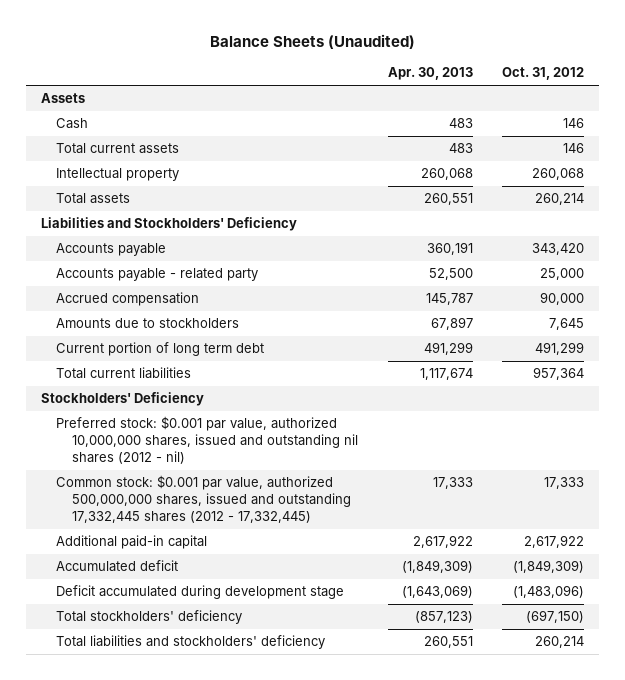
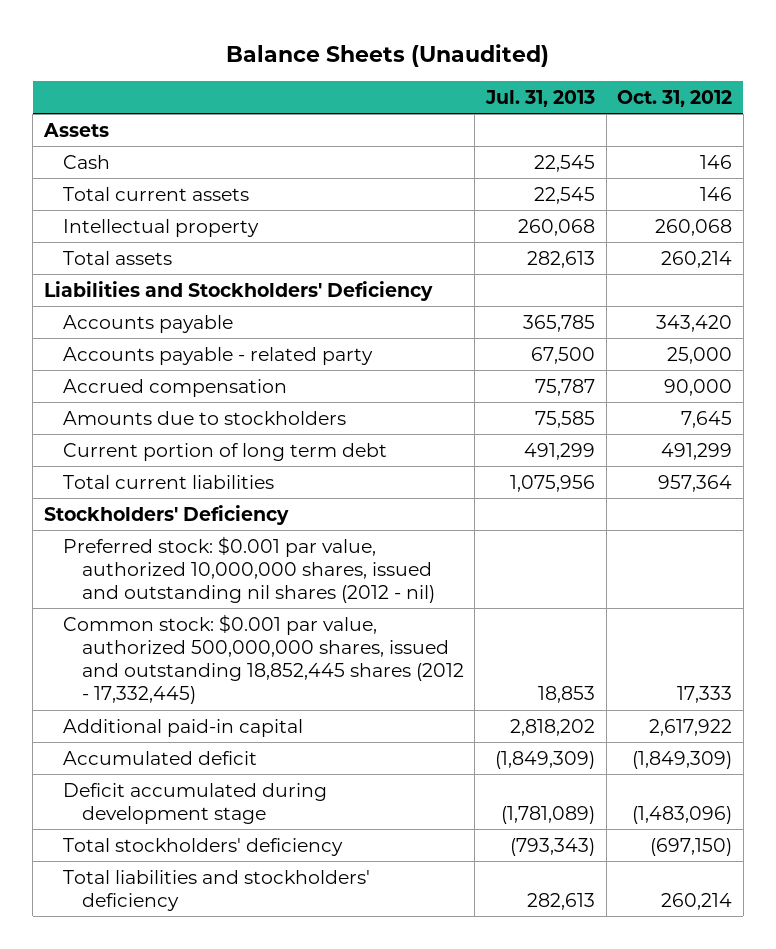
- | Apr. 30, 2013 | Oct. 31, 2012
+ | Jul. 31, 2013 | Oct. 31, 2012
- Common stock: $0.001 par value, authorized 500,000,000 shares, issued and outstanding 17,332,445 shares (2012 - 17,332,445) | 17,333 | 17,333
+ Common stock: $0.001 par value, authorized 500,000,000 shares, issued and outstanding 18,852,445 shares (2012 - 17,332,445) | 18,853 | 17,333

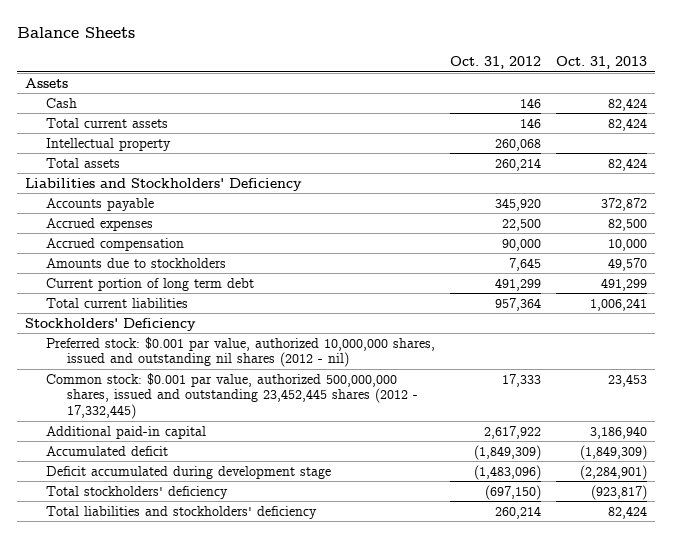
- Balance Sheets (Unaudited)
+ Balance Sheets
- | Jul. 31, 2013 | Oct. 31, 2012
+ | Oct. 31, 2012 | Oct. 31, 2013
- Accounts payable | 365,785 | 343,420
- Accounts payable - related party | 67,500 | 25,000
+ Accounts payable | 345,920 | 372,872
+ Accrued expenses | 22,500 | 82,500
- Common stock: $0.001 par value, authorized 500,000,000 shares, issued and outstanding 18,852,445 shares (2012 - 17,332,445) | 18,853 | 17,333
+ Common stock: $0.001 par value, authorized 500,000,000 shares, issued and outstanding 23,452,445 shares (2012 - 17,332,445) | 17,333 | 23,453

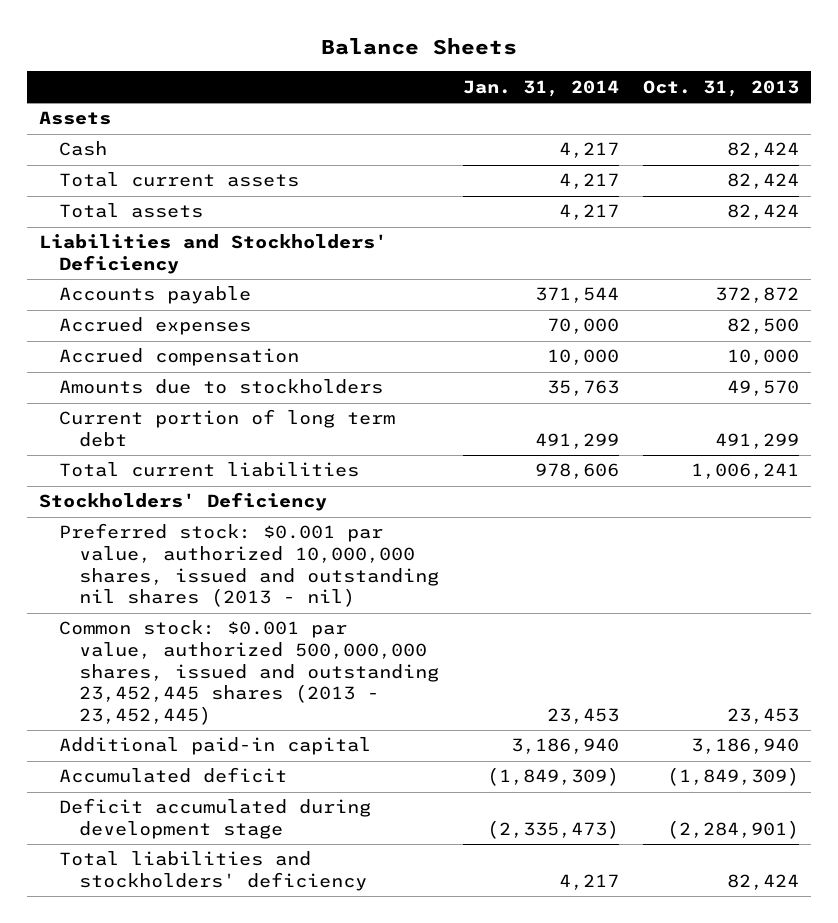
- | Oct. 31, 2012 | Oct. 31, 2013
+ | Jan. 31, 2014 | Oct. 31, 2013
- Intellectual property | 260,068 |
- Preferred stock: $0.001 par value, authorized 10,000,000 shares, issued and outstanding nil shares (2012 - nil)
- Common stock: $0.001 par value, authorized 500,000,000 shares, issued and outstanding 23,452,445 shares (2012 - 17,332,445) | 17,333 | 23,453
+ Preferred stock: $0.001 par value, authorized 10,000,000 shares, issued and outstanding nil shares (2013 - nil)
+ Common stock: $0.001 par value, authorized 500,000,000 shares, issued and outstanding 23,452,445 shares (2013 - 23,452,445) | 23,453 | 23,453
- Total stockholders' deficiency | (697,150) | (923,817)

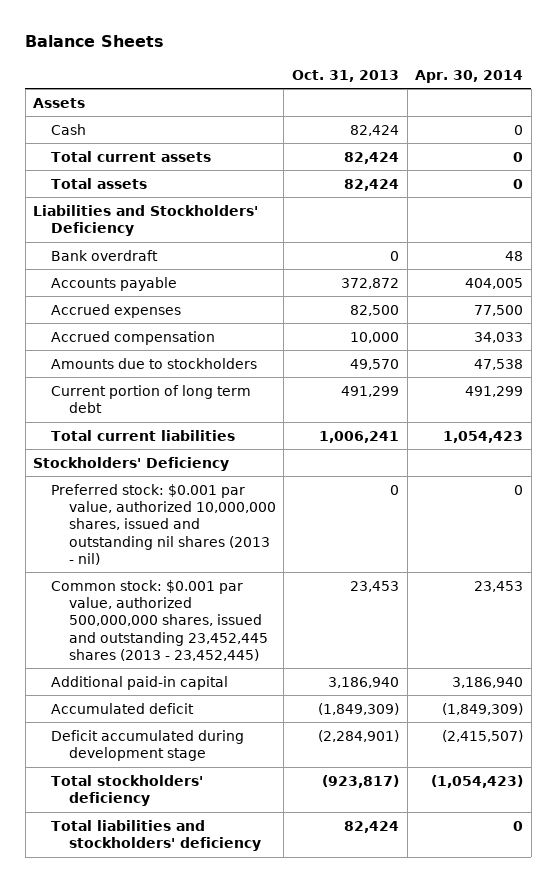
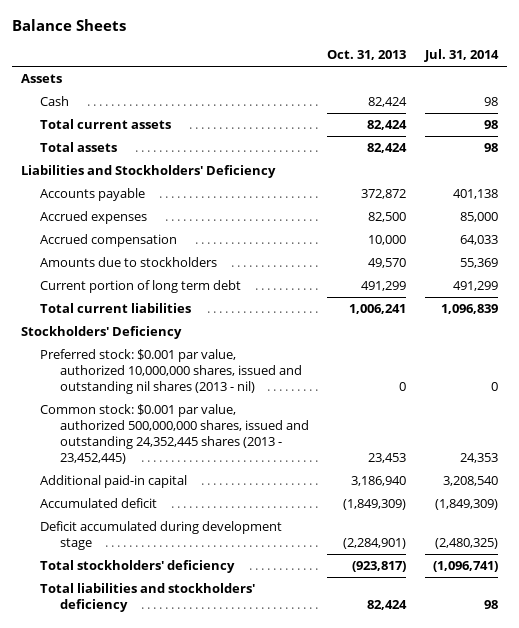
- | Oct. 31, 2013 | Apr. 30, 2014
+ | Oct. 31, 2013 | Jul. 31, 2014
- Bank overdraft | 0 | 48
- Common stock: $0.001 par value, authorized 500,000,000 shares, issued and outstanding 23,452,445 shares (2013 - 23,452,445) | 23,453 | 23,453
+ Common stock: $0.001 par value, authorized 500,000,000 shares, issued and outstanding 24,352,445 shares (2013 - 23,452,445) | 23,453 | 24,353

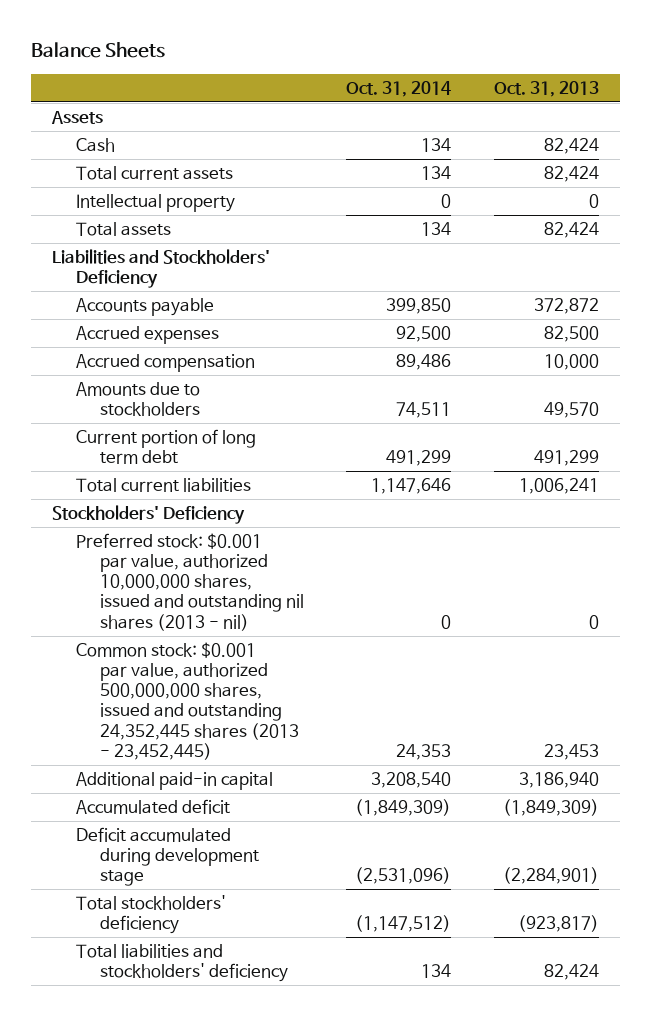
- | Oct. 31, 2013 | Jul. 31, 2014
+ | Oct. 31, 2014 | Oct. 31, 2013
+ Intellectual property | 0 | 0

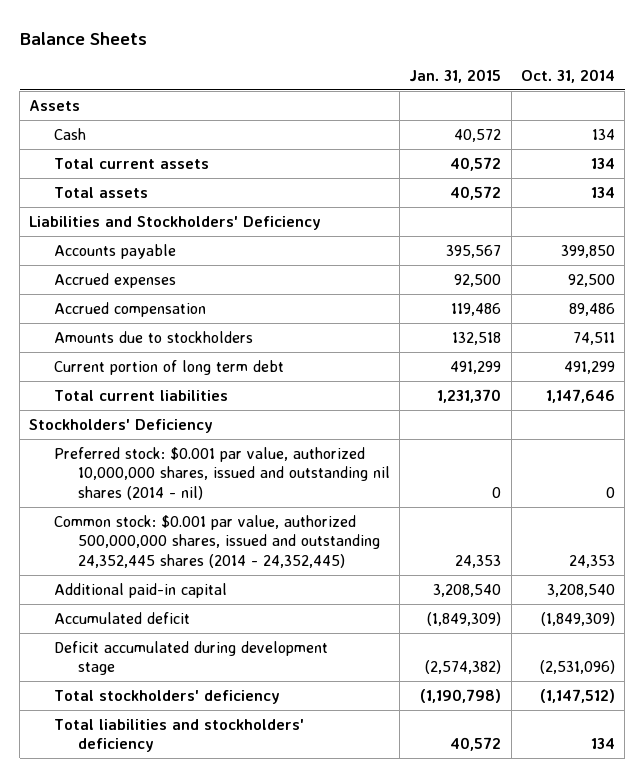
- | Oct. 31, 2014 | Oct. 31, 2013
+ | Jan. 31, 2015 | Oct. 31, 2014
- Intellectual property | 0 | 0
- Preferred stock: $0.001 par value, authorized 10,000,000 shares, issued and outstanding nil shares (2013 - nil) | 0 | 0
- Common stock: $0.001 par value, authorized 500,000,000 shares, issued and outstanding 24,352,445 shares (2013 - 23,452,445) | 24,353 | 23,453
+ Preferred stock: $0.001 par value, authorized 10,000,000 shares, issued and outstanding nil shares (2014 - nil) | 0 | 0
+ Common stock: $0.001 par value, authorized 500,000,000 shares, issued and outstanding 24,352,445 shares (2014 - 24,352,445) | 24,353 | 24,353

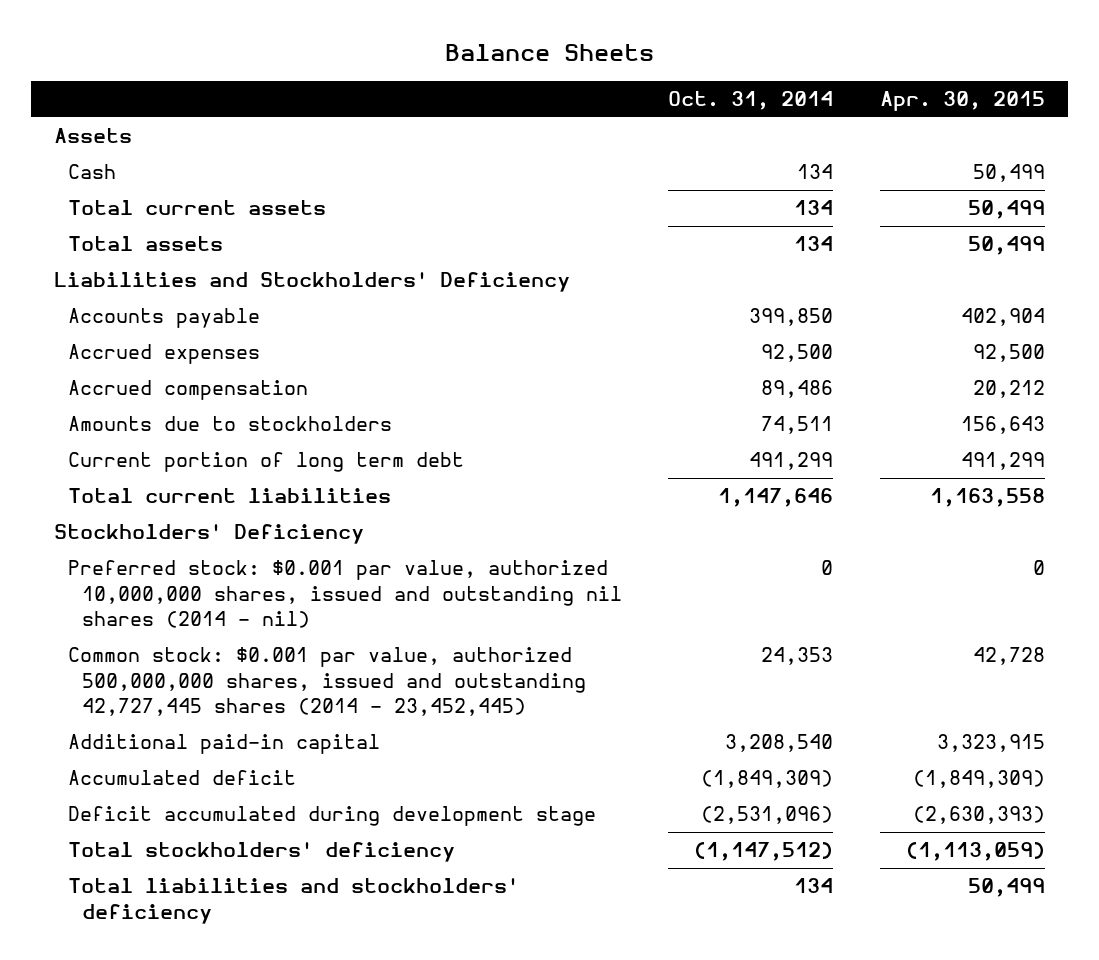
- | Jan. 31, 2015 | Oct. 31, 2014
+ | Oct. 31, 2014 | Apr. 30, 2015
- Common stock: $0.001 par value, authorized 500,000,000 shares, issued and outstanding 24,352,445 shares (2014 - 24,352,445) | 24,353 | 24,353
+ Common stock: $0.001 par value, authorized 500,000,000 shares, issued and outstanding 42,727,445 shares (2014 - 23,452,445) | 24,353 | 42,728

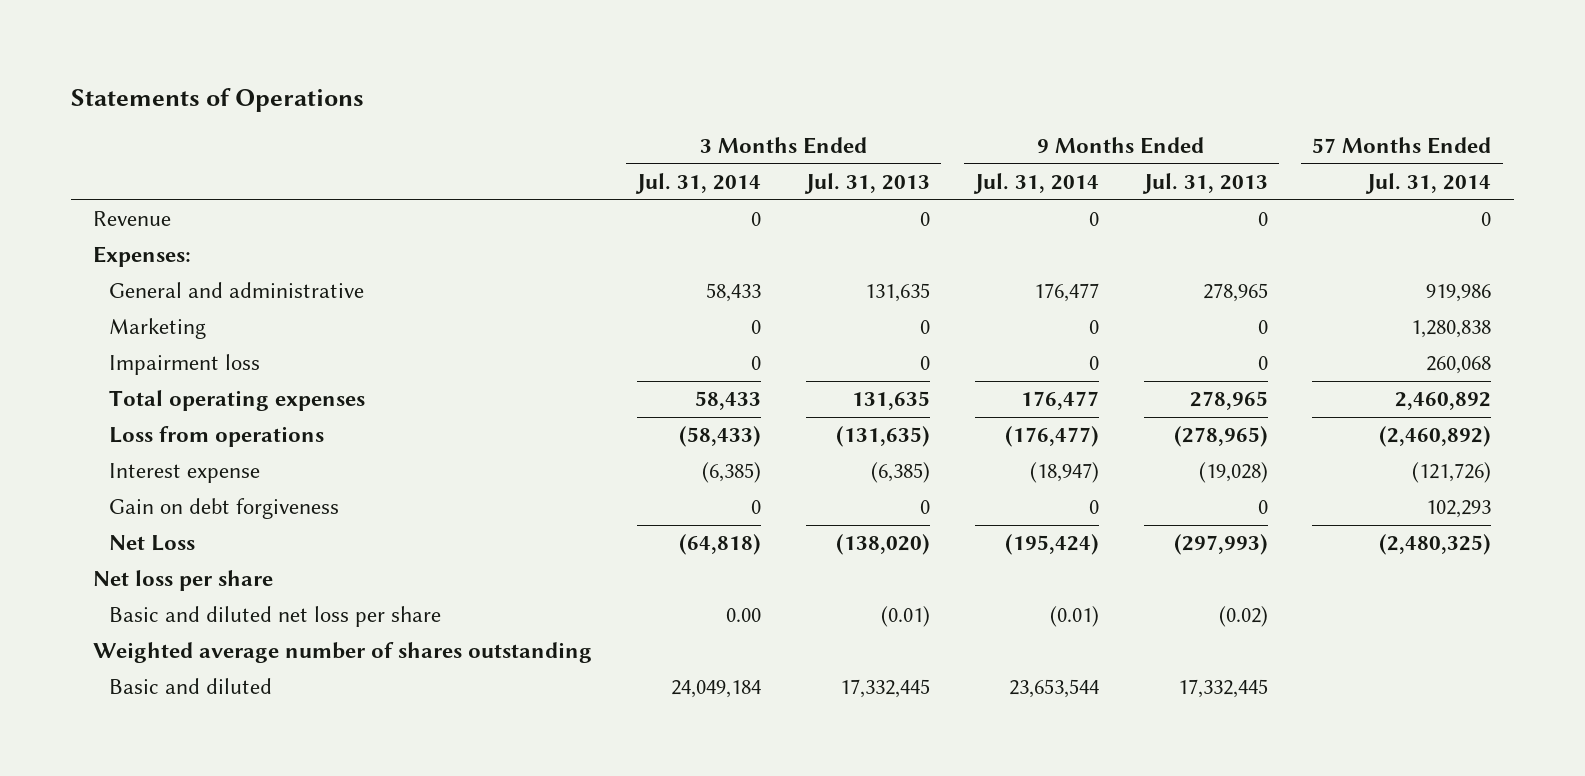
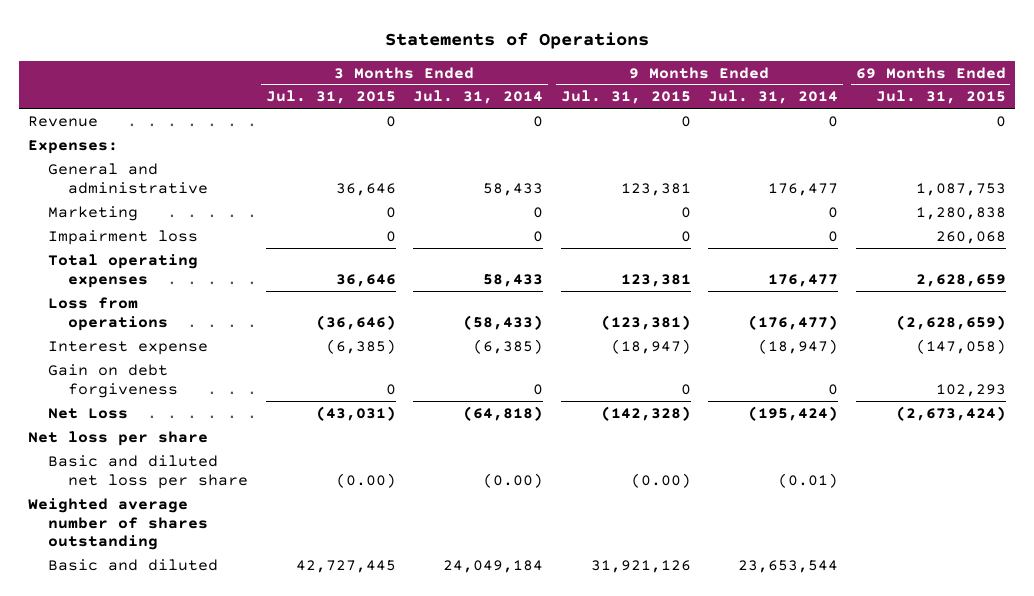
- | 3 Months Ended Jul. 31, 2014 | 3 Months Ended Jul. 31, 2013 | 9 Months Ended Jul. 31, 2014 | 9 Months Ended Jul. 31, 2013 | 57 Months Ended Jul. 31, 2014
+ | 3 Months Ended Jul. 31, 2015 | 3 Months Ended Jul. 31, 2014 | 9 Months Ended Jul. 31, 2015 | 9 Months Ended Jul. 31, 2014 | 69 Months Ended Jul. 31, 2015
- Basic and diluted net loss per share | 0.00 | (0.01) | (0.01) | (0.02) |
+ Basic and diluted net loss per share | (0.00) | (0.00) | (0.00) | (0.01) |

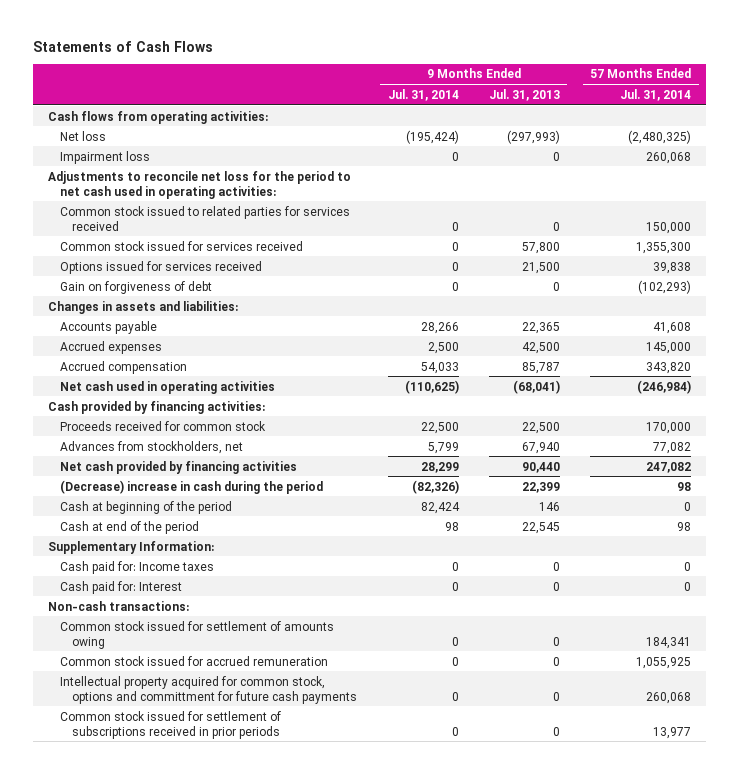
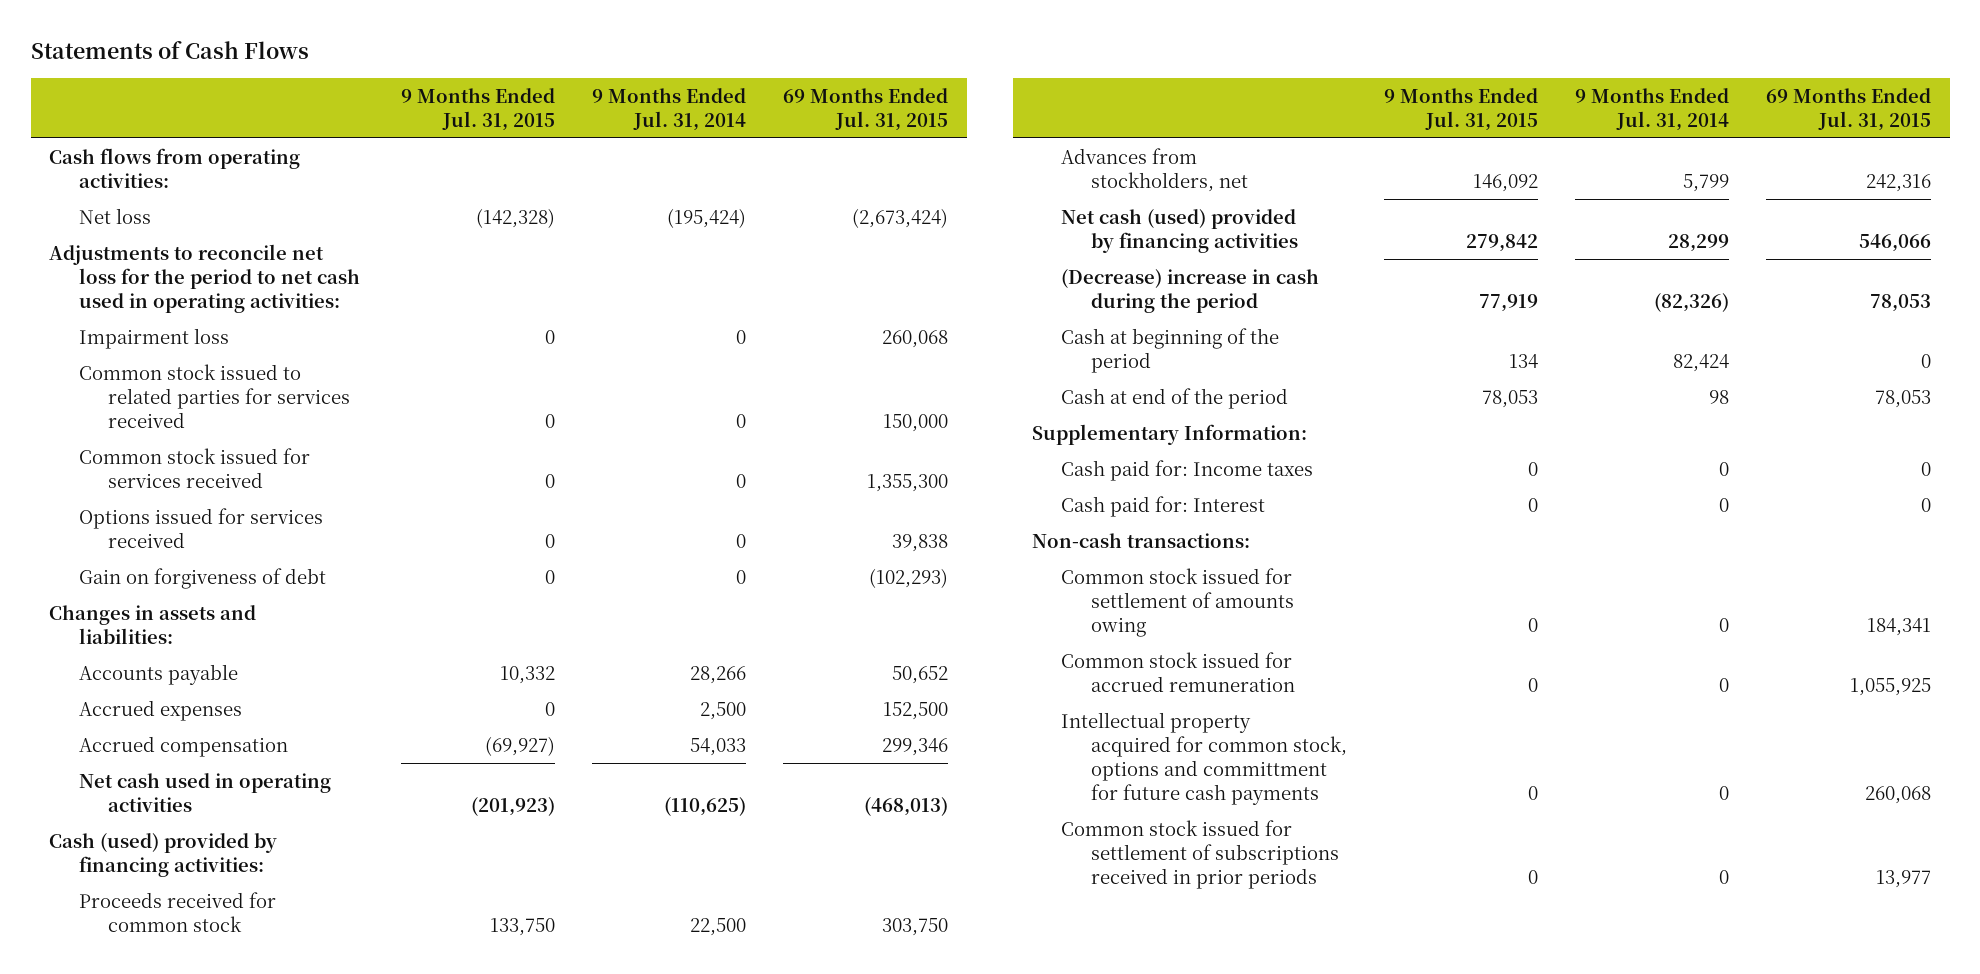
- | 9 Months Ended Jul. 31, 2014 | 9 Months Ended Jul. 31, 2013 | 57 Months Ended Jul. 31, 2014
+ | 9 Months Ended Jul. 31, 2015 | 9 Months Ended Jul. 31, 2014 | 69 Months Ended Jul. 31, 2015
moved down: Impairment loss | 0 | 0 | 260,068
- Cash provided by financing activities:
+ Cash (used) provided by financing activities:
- Net cash provided by financing activities | 28,299 | 90,440 | 247,082
+ Net cash (used) provided by financing activities | 279,842 | 28,299 | 546,066

